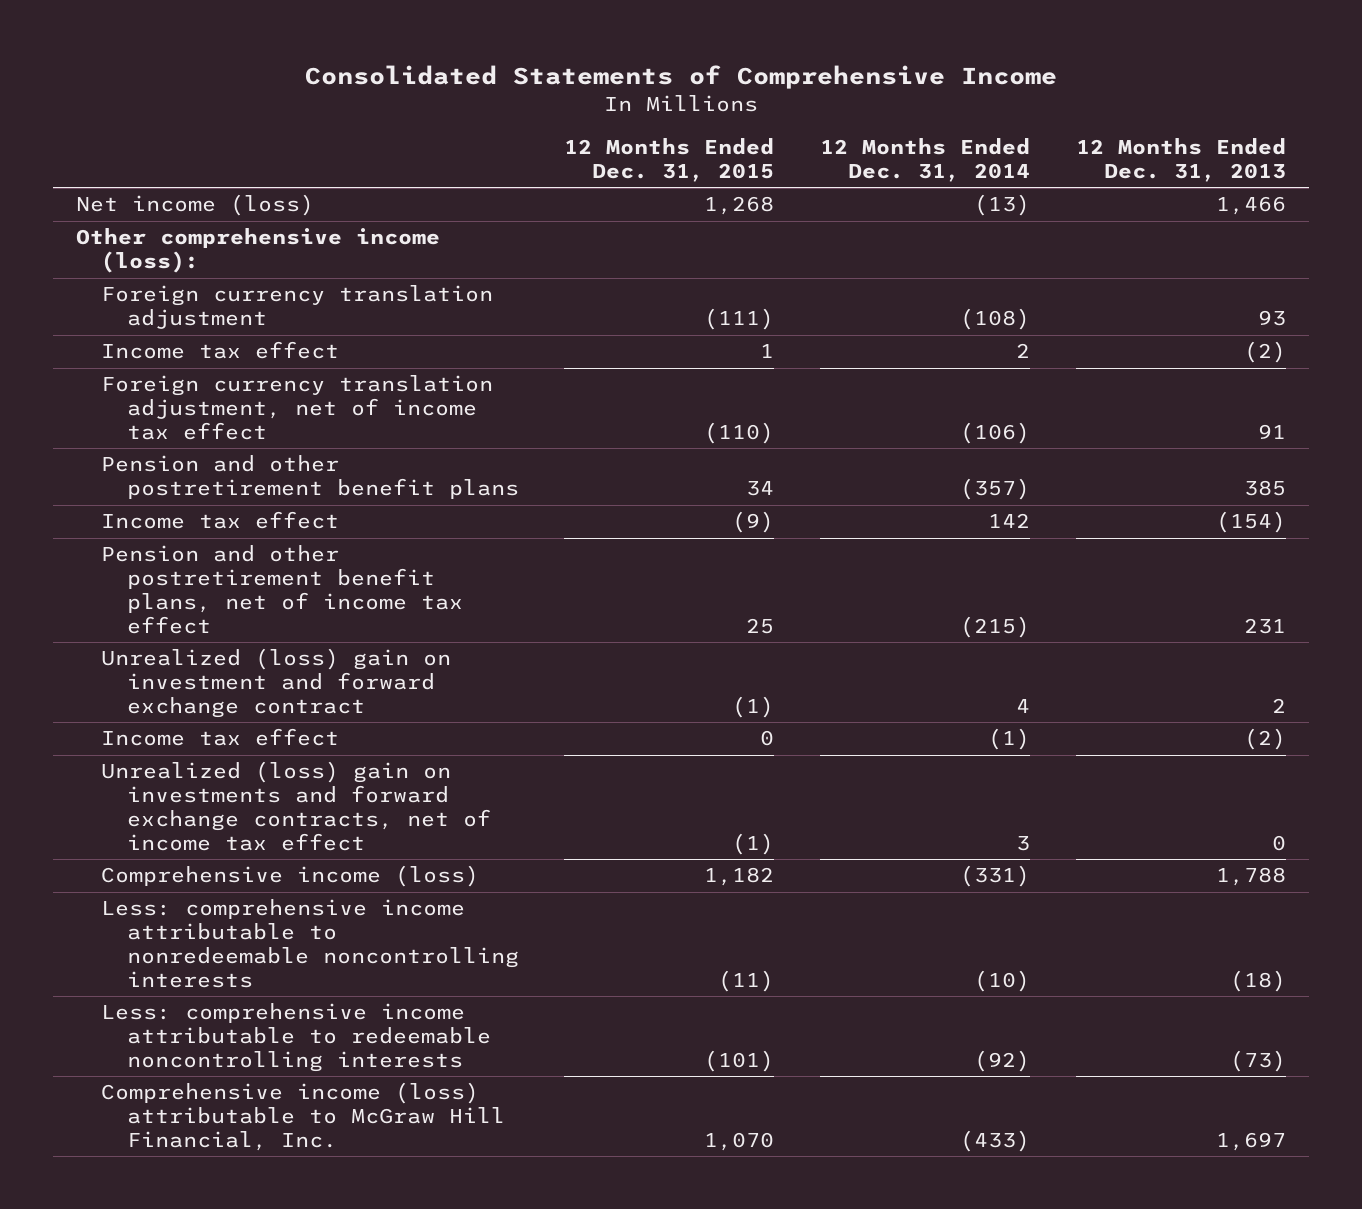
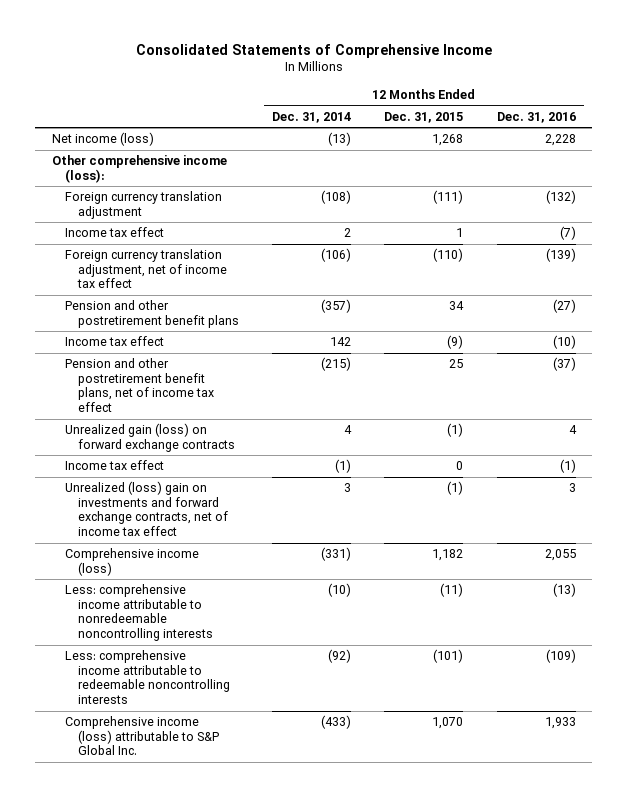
- | 12 Months Ended Dec. 31, 2015 | 12 Months Ended Dec. 31, 2014 | 12 Months Ended Dec. 31, 2013
+ | 12 Months Ended Dec. 31, 2014 | 12 Months Ended Dec. 31, 2015 | 12 Months Ended Dec. 31, 2016
- Unrealized (loss) gain on investment and forward exchange contract | (1) | 4 | 2
+ Unrealized gain (loss) on forward exchange contracts | 4 | (1) | 4
- Comprehensive income (loss) attributable to McGraw Hill Financial, Inc. | 1,070 | (433) | 1,697
+ Comprehensive income (loss) attributable to S&P Global Inc. | (433) | 1,070 | 1,933

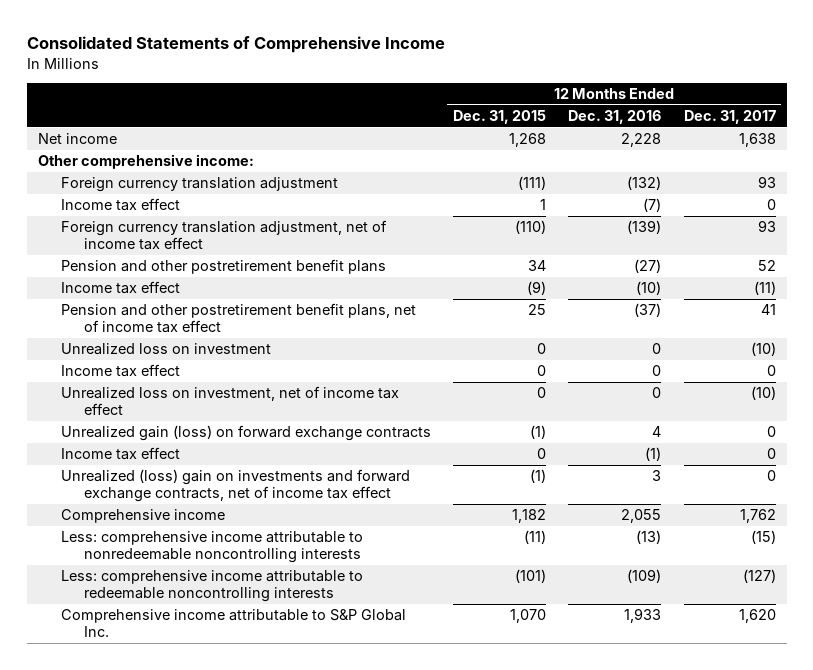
- | 12 Months Ended Dec. 31, 2014 | 12 Months Ended Dec. 31, 2015 | 12 Months Ended Dec. 31, 2016
+ | 12 Months Ended Dec. 31, 2015 | 12 Months Ended Dec. 31, 2016 | 12 Months Ended Dec. 31, 2017
- Net income (loss) | (13) | 1,268 | 2,228
- Other comprehensive income (loss):
+ Net income | 1,268 | 2,228 | 1,638
+ Other comprehensive income:
+ Unrealized loss on investment | 0 | 0 | (10)
+ Income tax effect | 0 | 0 | 0
+ Unrealized loss on investment, net of income tax effect | 0 | 0 | (10)
- Comprehensive income (loss) | (331) | 1,182 | 2,055
+ Comprehensive income | 1,182 | 2,055 | 1,762
- Comprehensive income (loss) attributable to S&P Global Inc. | (433) | 1,070 | 1,933
+ Comprehensive income attributable to S&P Global Inc. | 1,070 | 1,933 | 1,620

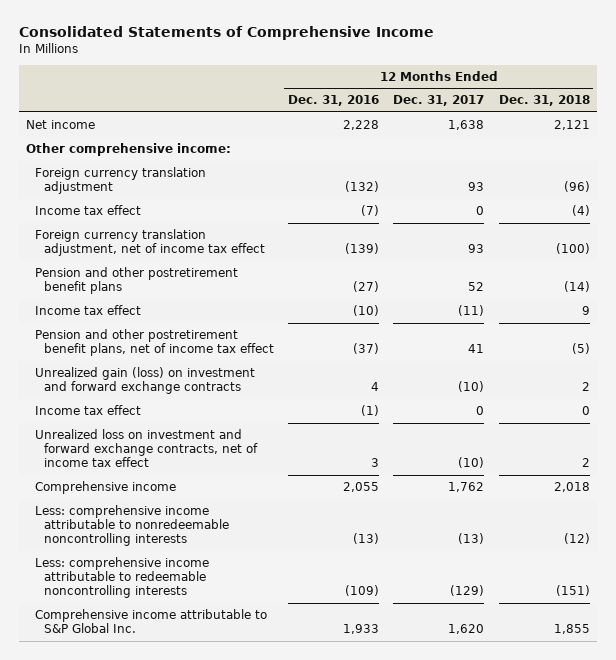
- | 12 Months Ended Dec. 31, 2015 | 12 Months Ended Dec. 31, 2016 | 12 Months Ended Dec. 31, 2017
+ | 12 Months Ended Dec. 31, 2016 | 12 Months Ended Dec. 31, 2017 | 12 Months Ended Dec. 31, 2018
- Unrealized loss on investment | 0 | 0 | (10)
- Income tax effect | 0 | 0 | 0
- Unrealized loss on investment, net of income tax effect | 0 | 0 | (10)
- Unrealized gain (loss) on forward exchange contracts | (1) | 4 | 0
+ Unrealized gain (loss) on investment and forward exchange contracts | 4 | (10) | 2
- Unrealized (loss) gain on investments and forward exchange contracts, net of income tax effect | (1) | 3 | 0
+ Unrealized loss on investment and forward exchange contracts, net of income tax effect | 3 | (10) | 2
- Less: comprehensive income attributable to nonredeemable noncontrolling interests | (11) | (13) | (15)
- Less: comprehensive income attributable to redeemable noncontrolling interests | (101) | (109) | (127)
+ Less: comprehensive income attributable to nonredeemable noncontrolling interests | (13) | (13) | (12)
+ Less: comprehensive income attributable to redeemable noncontrolling interests | (109) | (129) | (151)

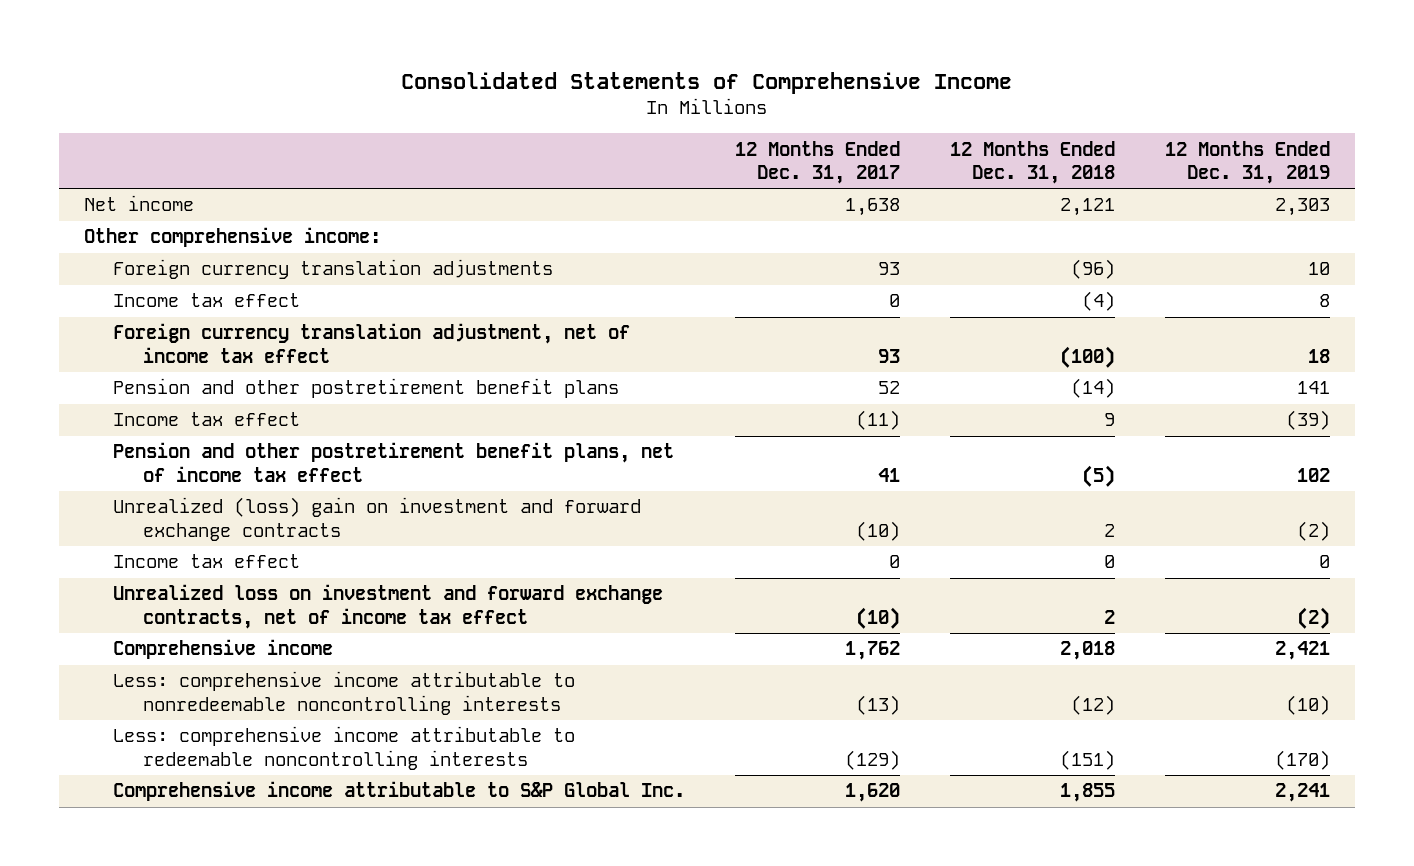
- | 12 Months Ended Dec. 31, 2016 | 12 Months Ended Dec. 31, 2017 | 12 Months Ended Dec. 31, 2018
+ | 12 Months Ended Dec. 31, 2017 | 12 Months Ended Dec. 31, 2018 | 12 Months Ended Dec. 31, 2019
- Foreign currency translation adjustment | (132) | 93 | (96)
+ Foreign currency translation adjustments | 93 | (96) | 10
- Unrealized gain (loss) on investment and forward exchange contracts | 4 | (10) | 2
+ Unrealized (loss) gain on investment and forward exchange contracts | (10) | 2 | (2)

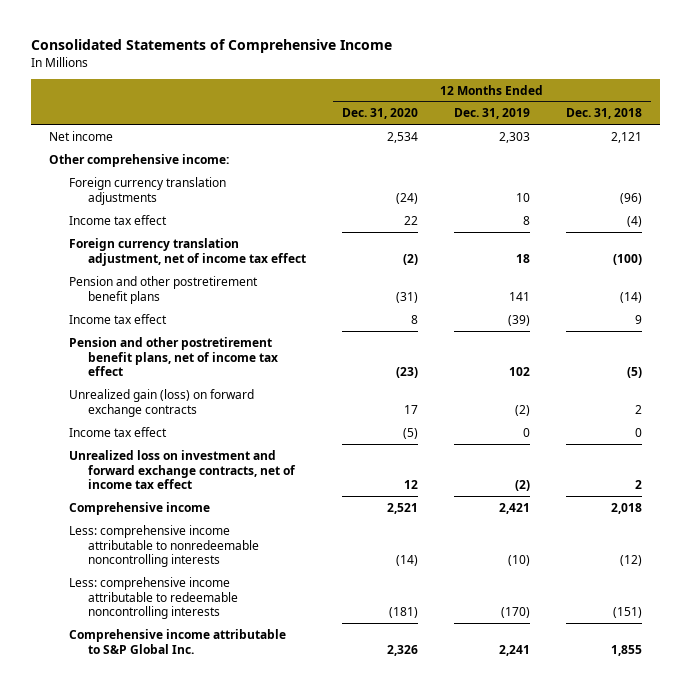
- | 12 Months Ended Dec. 31, 2017 | 12 Months Ended Dec. 31, 2018 | 12 Months Ended Dec. 31, 2019
+ | 12 Months Ended Dec. 31, 2020 | 12 Months Ended Dec. 31, 2019 | 12 Months Ended Dec. 31, 2018
- Unrealized (loss) gain on investment and forward exchange contracts | (10) | 2 | (2)
+ Unrealized gain (loss) on forward exchange contracts | 17 | (2) | 2

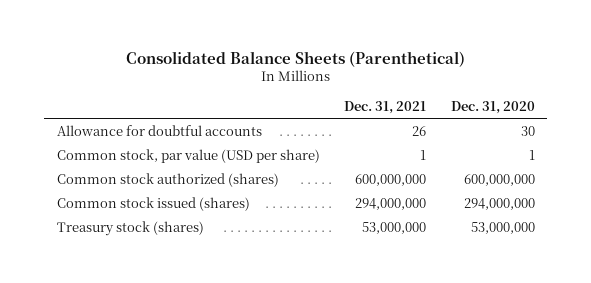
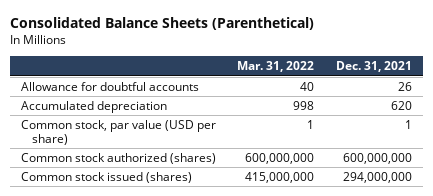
- | Dec. 31, 2021 | Dec. 31, 2020
+ | Mar. 31, 2022 | Dec. 31, 2021
+ Accumulated depreciation | 998 | 620
- Treasury stock (shares) | 53,000,000 | 53,000,000

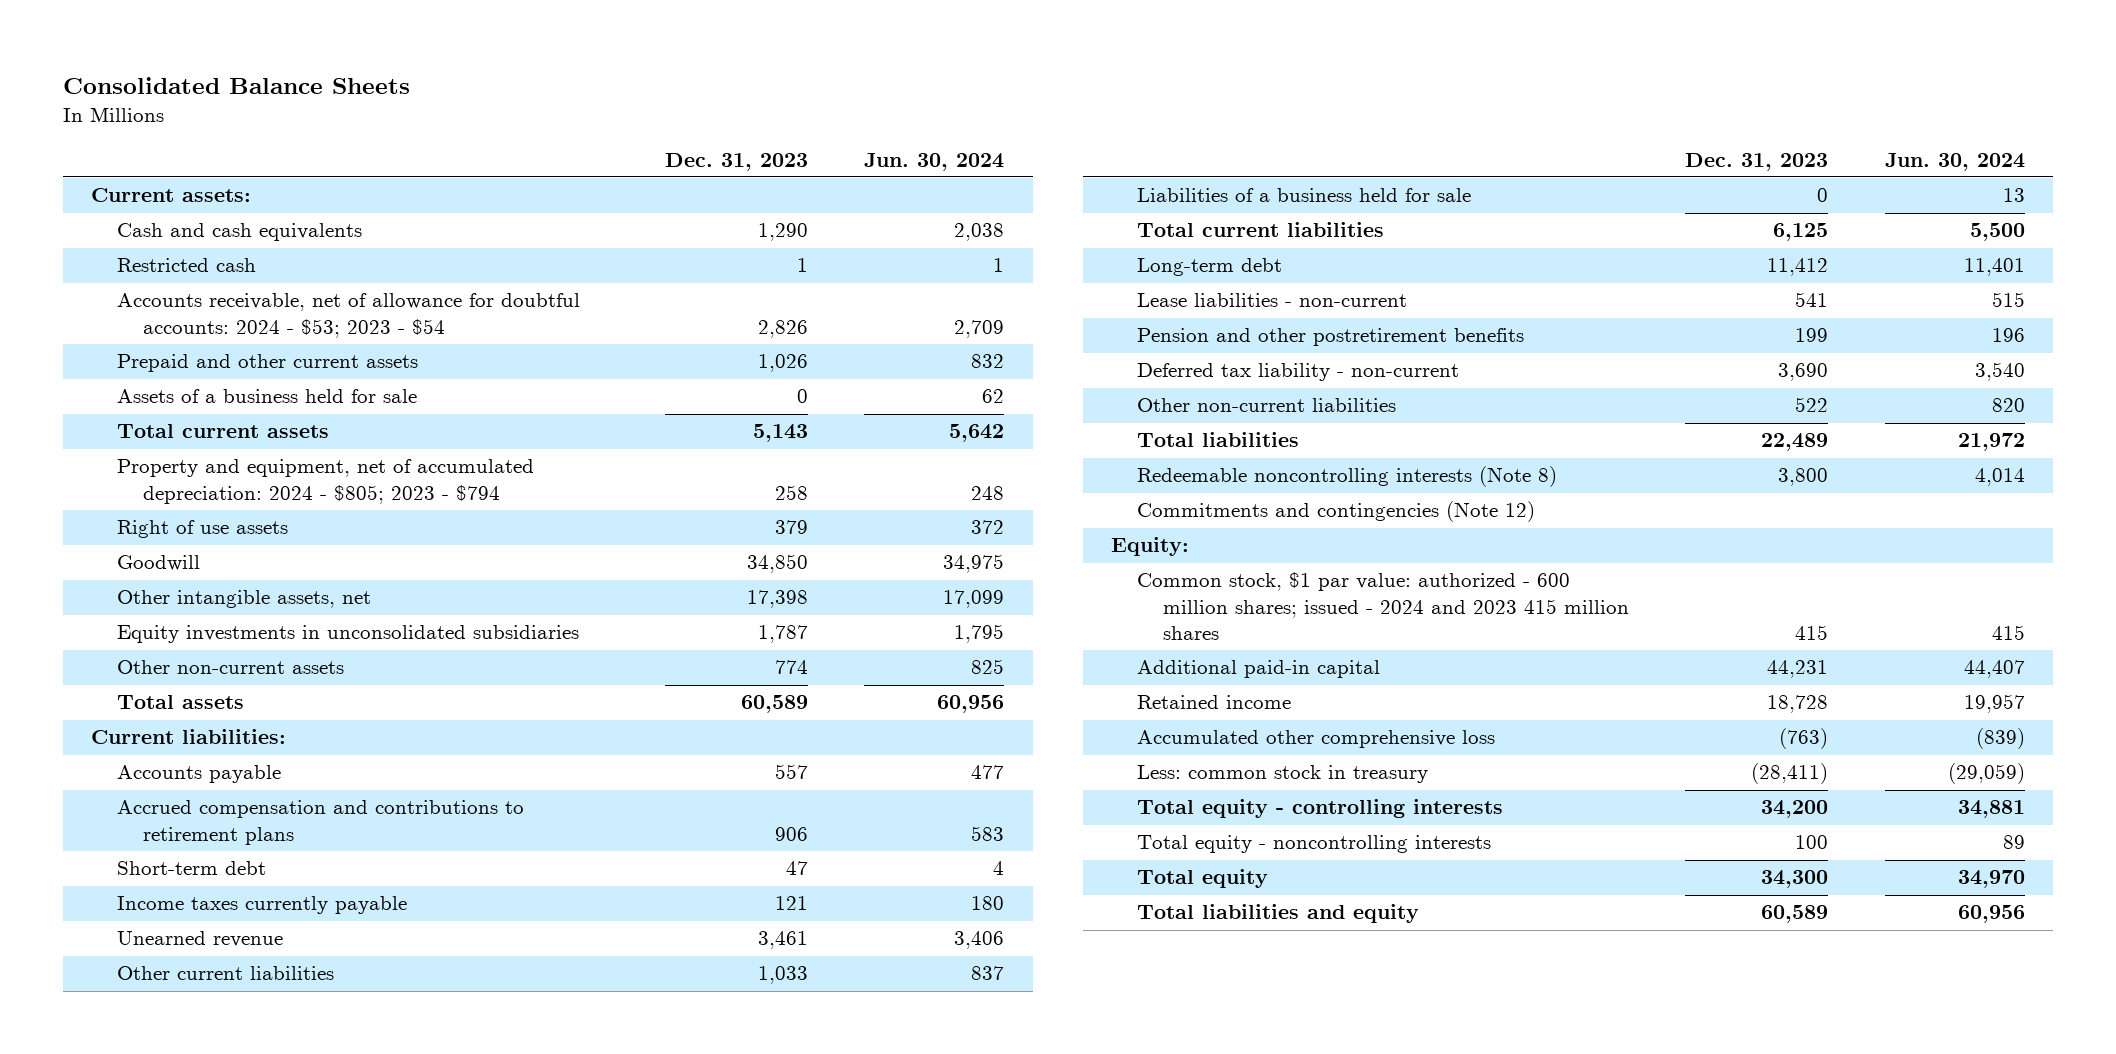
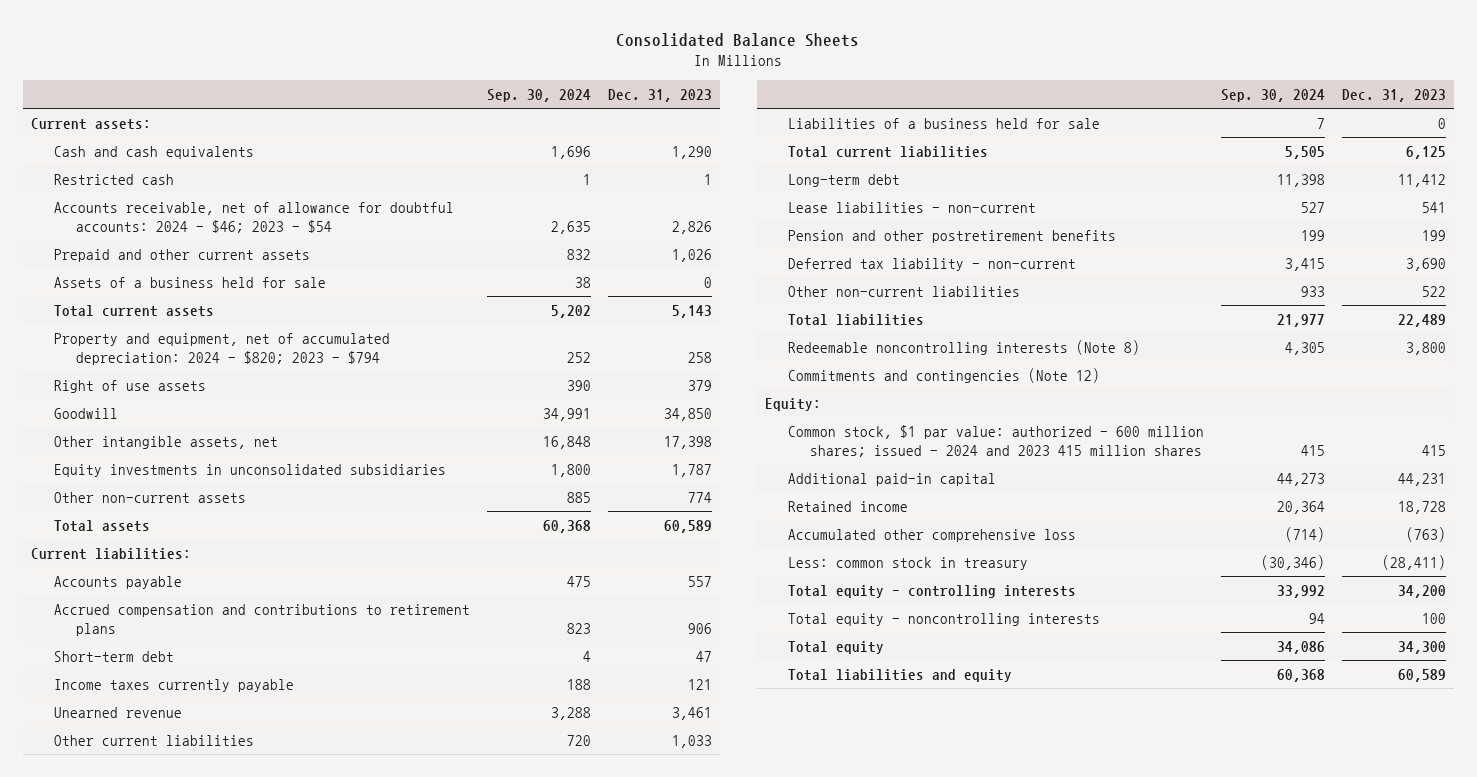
- | Dec. 31, 2023 | Jun. 30, 2024
+ | Sep. 30, 2024 | Dec. 31, 2023
- Accounts receivable, net of allowance for doubtful accounts: 2024 - $53; 2023 - $54 | 2,826 | 2,709
+ Accounts receivable, net of allowance for doubtful accounts: 2024 - $46; 2023 - $54 | 2,635 | 2,826
- Property and equipment, net of accumulated depreciation: 2024 - $805; 2023 - $794 | 258 | 248
+ Property and equipment, net of accumulated depreciation: 2024 - $820; 2023 - $794 | 252 | 258

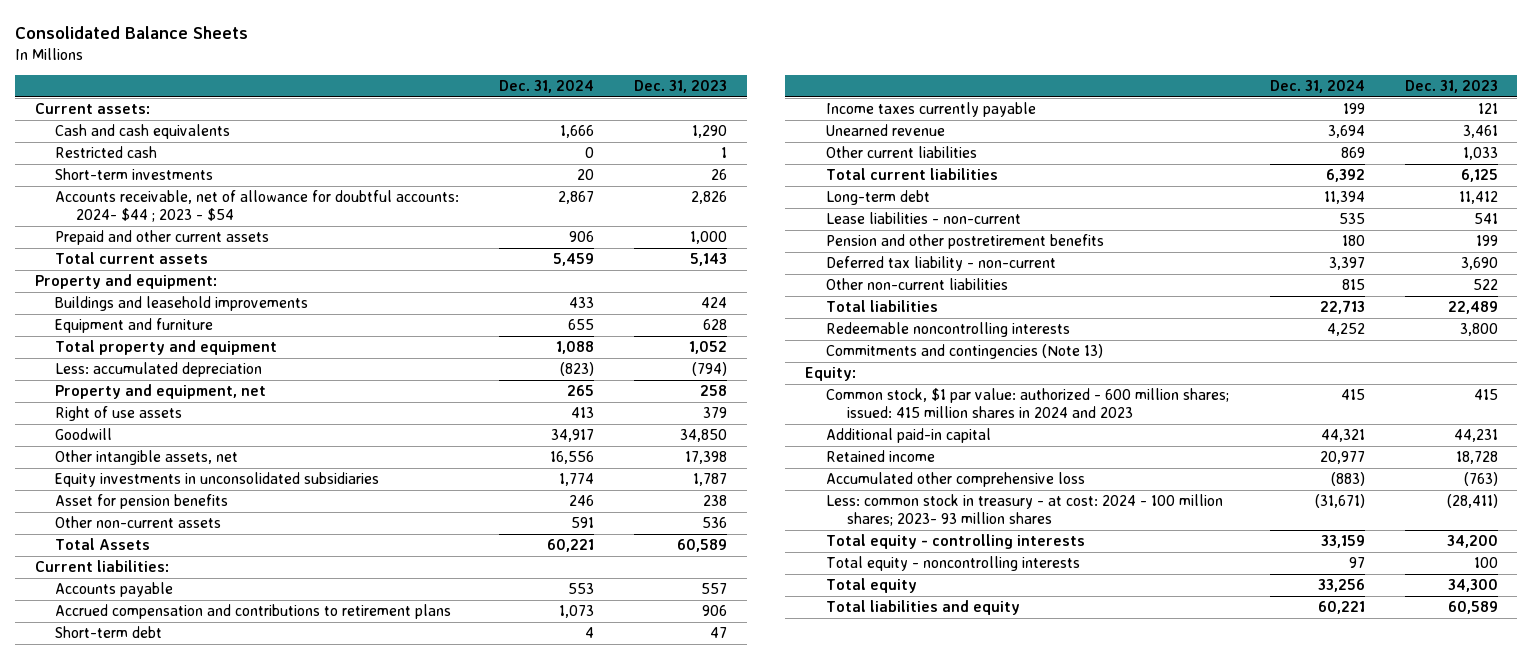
- | Sep. 30, 2024 | Dec. 31, 2023
+ | Dec. 31, 2024 | Dec. 31, 2023
- Accounts receivable, net of allowance for doubtful accounts: 2024 - $46; 2023 - $54 | 2,635 | 2,826
- Prepaid and other current assets | 832 | 1,026
- Assets of a business held for sale | 38 | 0
+ Short-term investments | 20 | 26
+ Accounts receivable, net of allowance for doubtful accounts: 2024- $44 ; 2023 - $54 | 2,867 | 2,826
+ Prepaid and other current assets | 906 | 1,000
- Property and equipment, net of accumulated depreciation: 2024 - $820; 2023 - $794 | 252 | 258
+ Property and equipment:
+ Buildings and leasehold improvements | 433 | 424
+ Equipment and furniture | 655 | 628
+ Total property and equipment | 1,088 | 1,052
+ Less: accumulated depreciation | (823) | (794)
+ Property and equipment, net | 265 | 258
- Other non-current assets | 885 | 774
- Total assets | 60,368 | 60,589
+ Asset for pension benefits | 246 | 238
+ Other non-current assets | 591 | 536
+ Total Assets | 60,221 | 60,589
- Liabilities of a business held for sale | 7 | 0
- Redeemable noncontrolling interests (Note 8) | 4,305 | 3,800
- Commitments and contingencies (Note 12)
+ Redeemable noncontrolling interests | 4,252 | 3,800
+ Commitments and contingencies (Note 13)
- Common stock, $1 par value: authorized - 600 million shares; issued - 2024 and 2023 415 million shares | 415 | 415
+ Common stock, $1 par value: authorized - 600 million shares; issued: 415 million shares in 2024 and 2023 | 415 | 415
- Less: common stock in treasury | (30,346) | (28,411)
+ Less: common stock in treasury - at cost: 2024 - 100 million shares; 2023- 93 million shares | (31,671) | (28,411)

